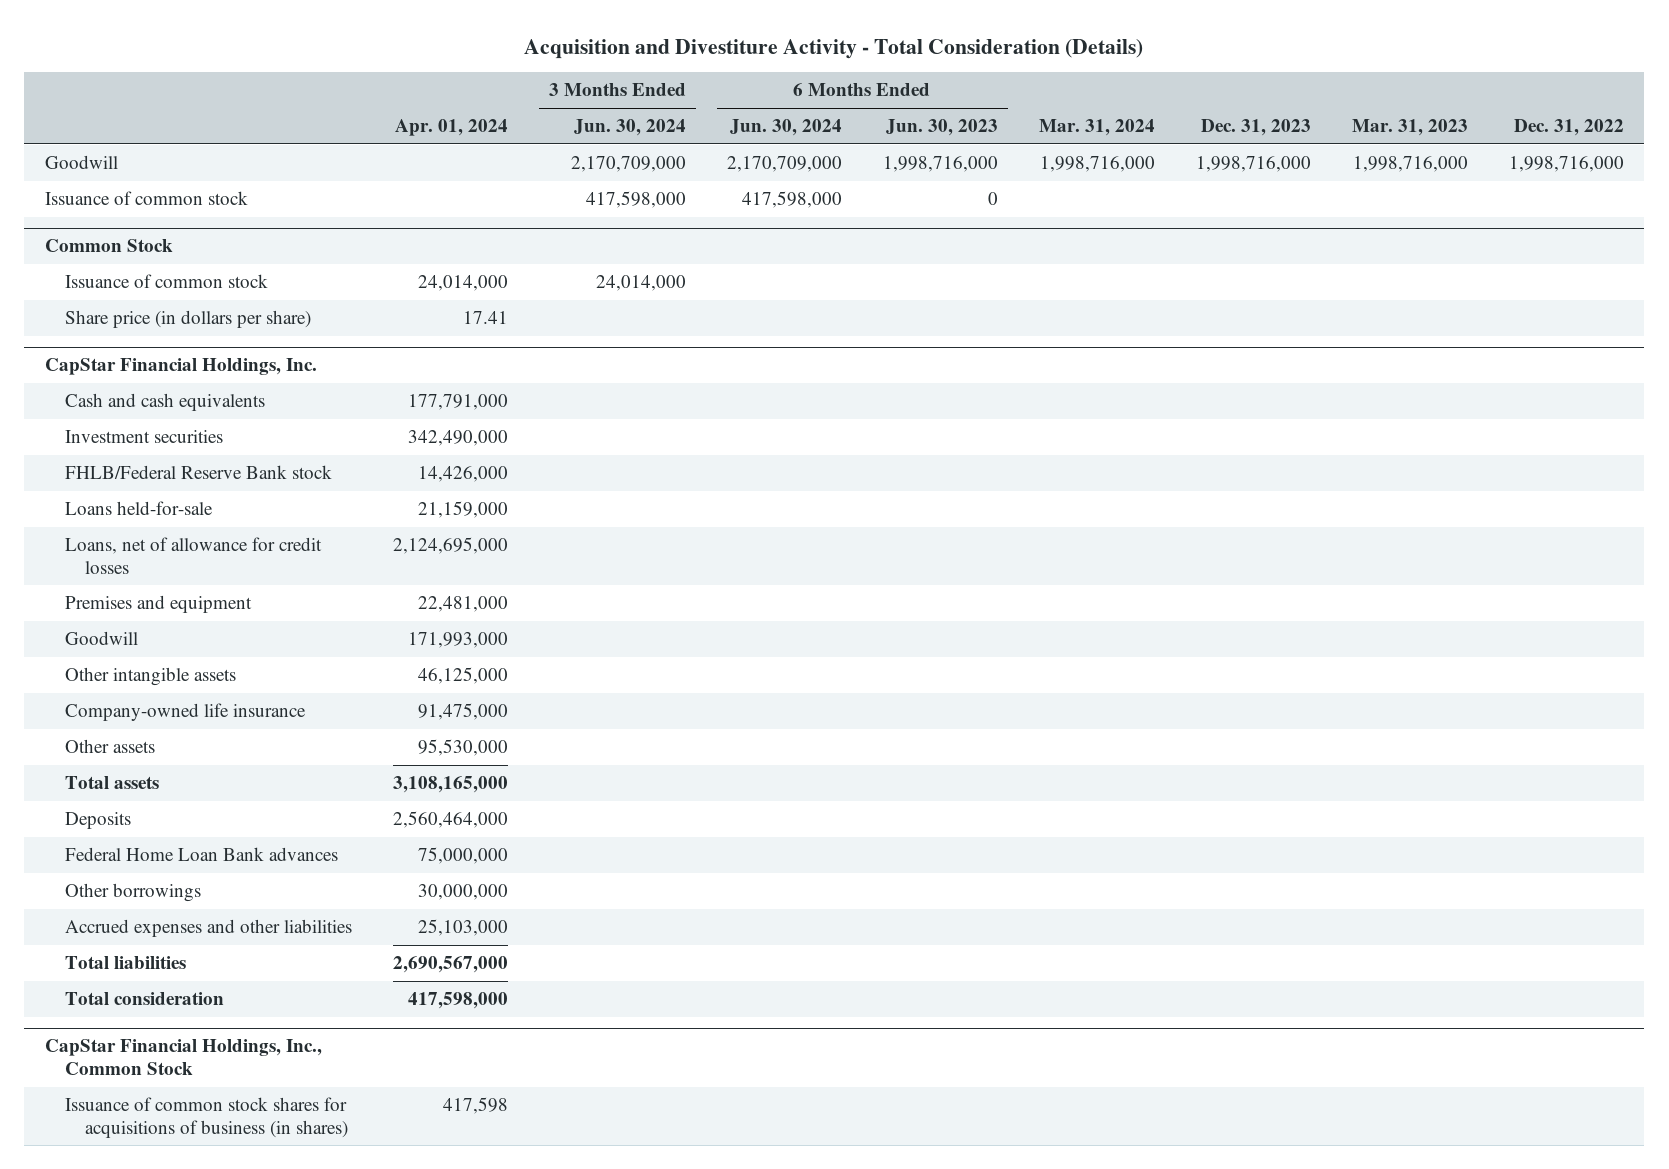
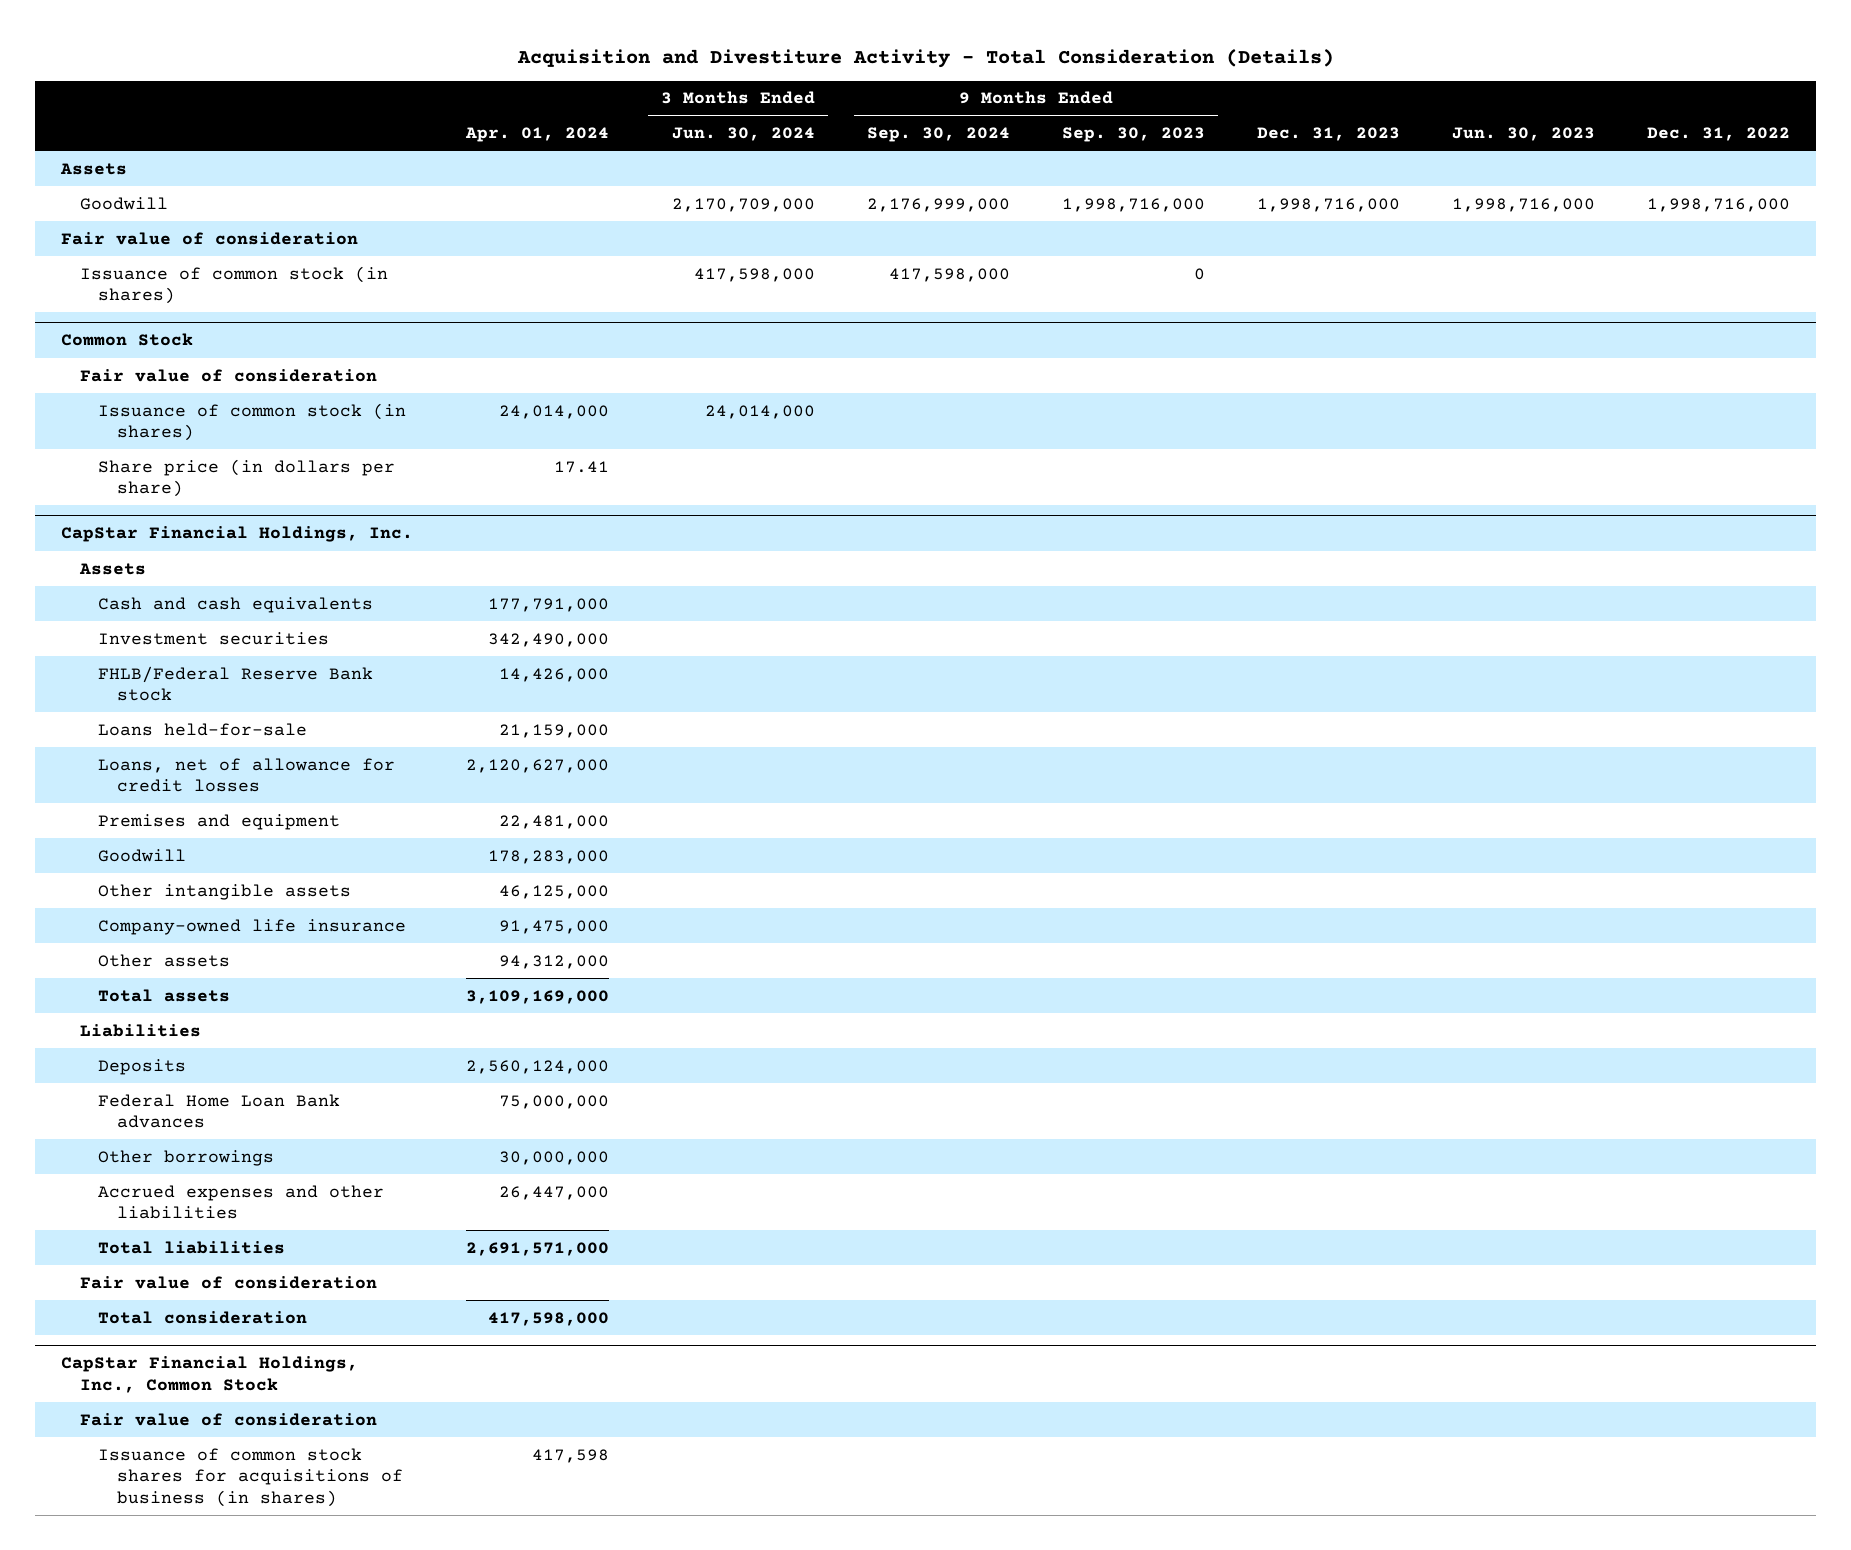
- | Apr. 01, 2024 | 3 Months Ended Jun. 30, 2024 | 6 Months Ended Jun. 30, 2024 | 6 Months Ended Jun. 30, 2023 | Mar. 31, 2024 | Dec. 31, 2023 | Mar. 31, 2023 | Dec. 31, 2022
+ | Apr. 01, 2024 | 3 Months Ended Jun. 30, 2024 | 9 Months Ended Sep. 30, 2024 | 9 Months Ended Sep. 30, 2023 | Dec. 31, 2023 | Jun. 30, 2023 | Dec. 31, 2022
+ Assets
- Issuance of common stock | | 417,598,000 | 417,598,000 | 0 | | | |
+ Fair value of consideration
+ Issuance of common stock (in shares) | | 417,598,000 | 417,598,000 | 0 | | |
@ Common Stock
- Issuance of common stock | 24,014,000 | 24,014,000 | | | | | |
+ Fair value of consideration
+ Issuance of common stock (in shares) | 24,014,000 | 24,014,000 | | | | |
@ CapStar Financial Holdings, Inc.
+ Assets
- Loans, net of allowance for credit losses | 2,124,695,000 | | | | | | |
+ Loans, net of allowance for credit losses | 2,120,627,000 | | | | | |
- Goodwill | 171,993,000 | | | | | | |
+ Goodwill | 178,283,000 | | | | | |
- Other assets | 95,530,000 | | | | | | |
- Total assets | 3,108,165,000 | | | | | | |
- Deposits | 2,560,464,000 | | | | | | |
+ Other assets | 94,312,000 | | | | | |
+ Total assets | 3,109,169,000 | | | | | |
+ Liabilities
+ Deposits | 2,560,124,000 | | | | | |
- Accrued expenses and other liabilities | 25,103,000 | | | | | | |
- Total liabilities | 2,690,567,000 | | | | | | |
+ Accrued expenses and other liabilities | 26,447,000 | | | | | |
+ Total liabilities | 2,691,571,000 | | | | | |
+ Fair value of consideration
@ CapStar Financial Holdings, Inc., Common Stock
+ Fair value of consideration

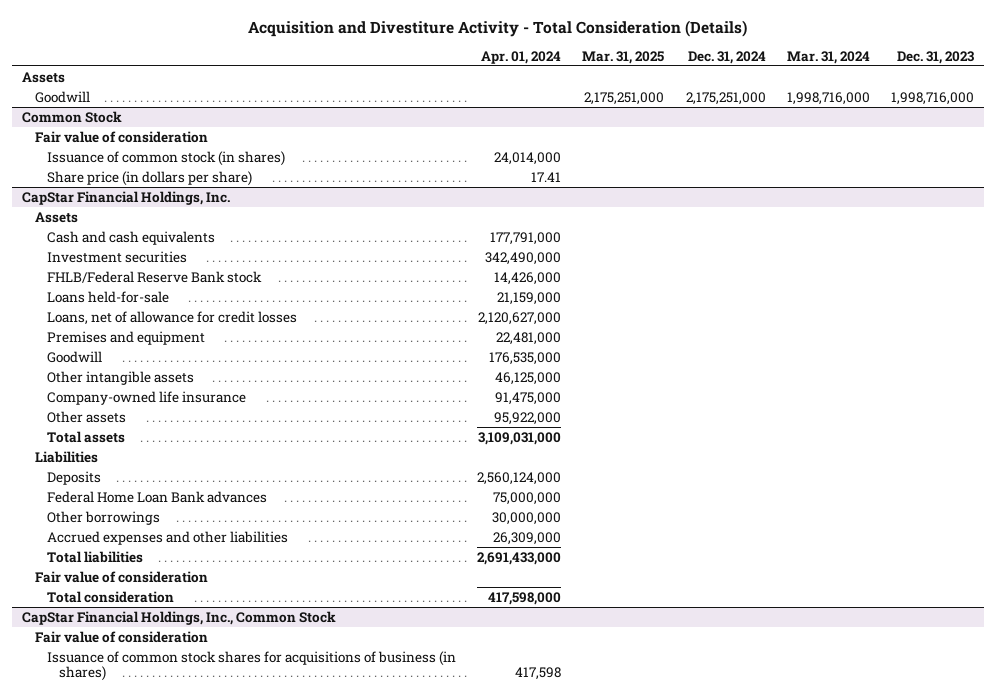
- | Apr. 01, 2024 | 3 Months Ended Jun. 30, 2024 | 9 Months Ended Sep. 30, 2024 | 9 Months Ended Sep. 30, 2023 | Dec. 31, 2023 | Jun. 30, 2023 | Dec. 31, 2022
+ | Apr. 01, 2024 | Mar. 31, 2025 | Dec. 31, 2024 | Mar. 31, 2024 | Dec. 31, 2023
- Fair value of consideration
- Issuance of common stock (in shares) | | 417,598,000 | 417,598,000 | 0 | | |
@ CapStar Financial Holdings, Inc.
- Goodwill | 178,283,000 | | | | | |
+ Goodwill | 176,535,000 | | | |
- Other assets | 94,312,000 | | | | | |
- Total assets | 3,109,169,000 | | | | | |
+ Other assets | 95,922,000 | | | |
+ Total assets | 3,109,031,000 | | | |
- Accrued expenses and other liabilities | 26,447,000 | | | | | |
- Total liabilities | 2,691,571,000 | | | | | |
+ Accrued expenses and other liabilities | 26,309,000 | | | |
+ Total liabilities | 2,691,433,000 | | | |

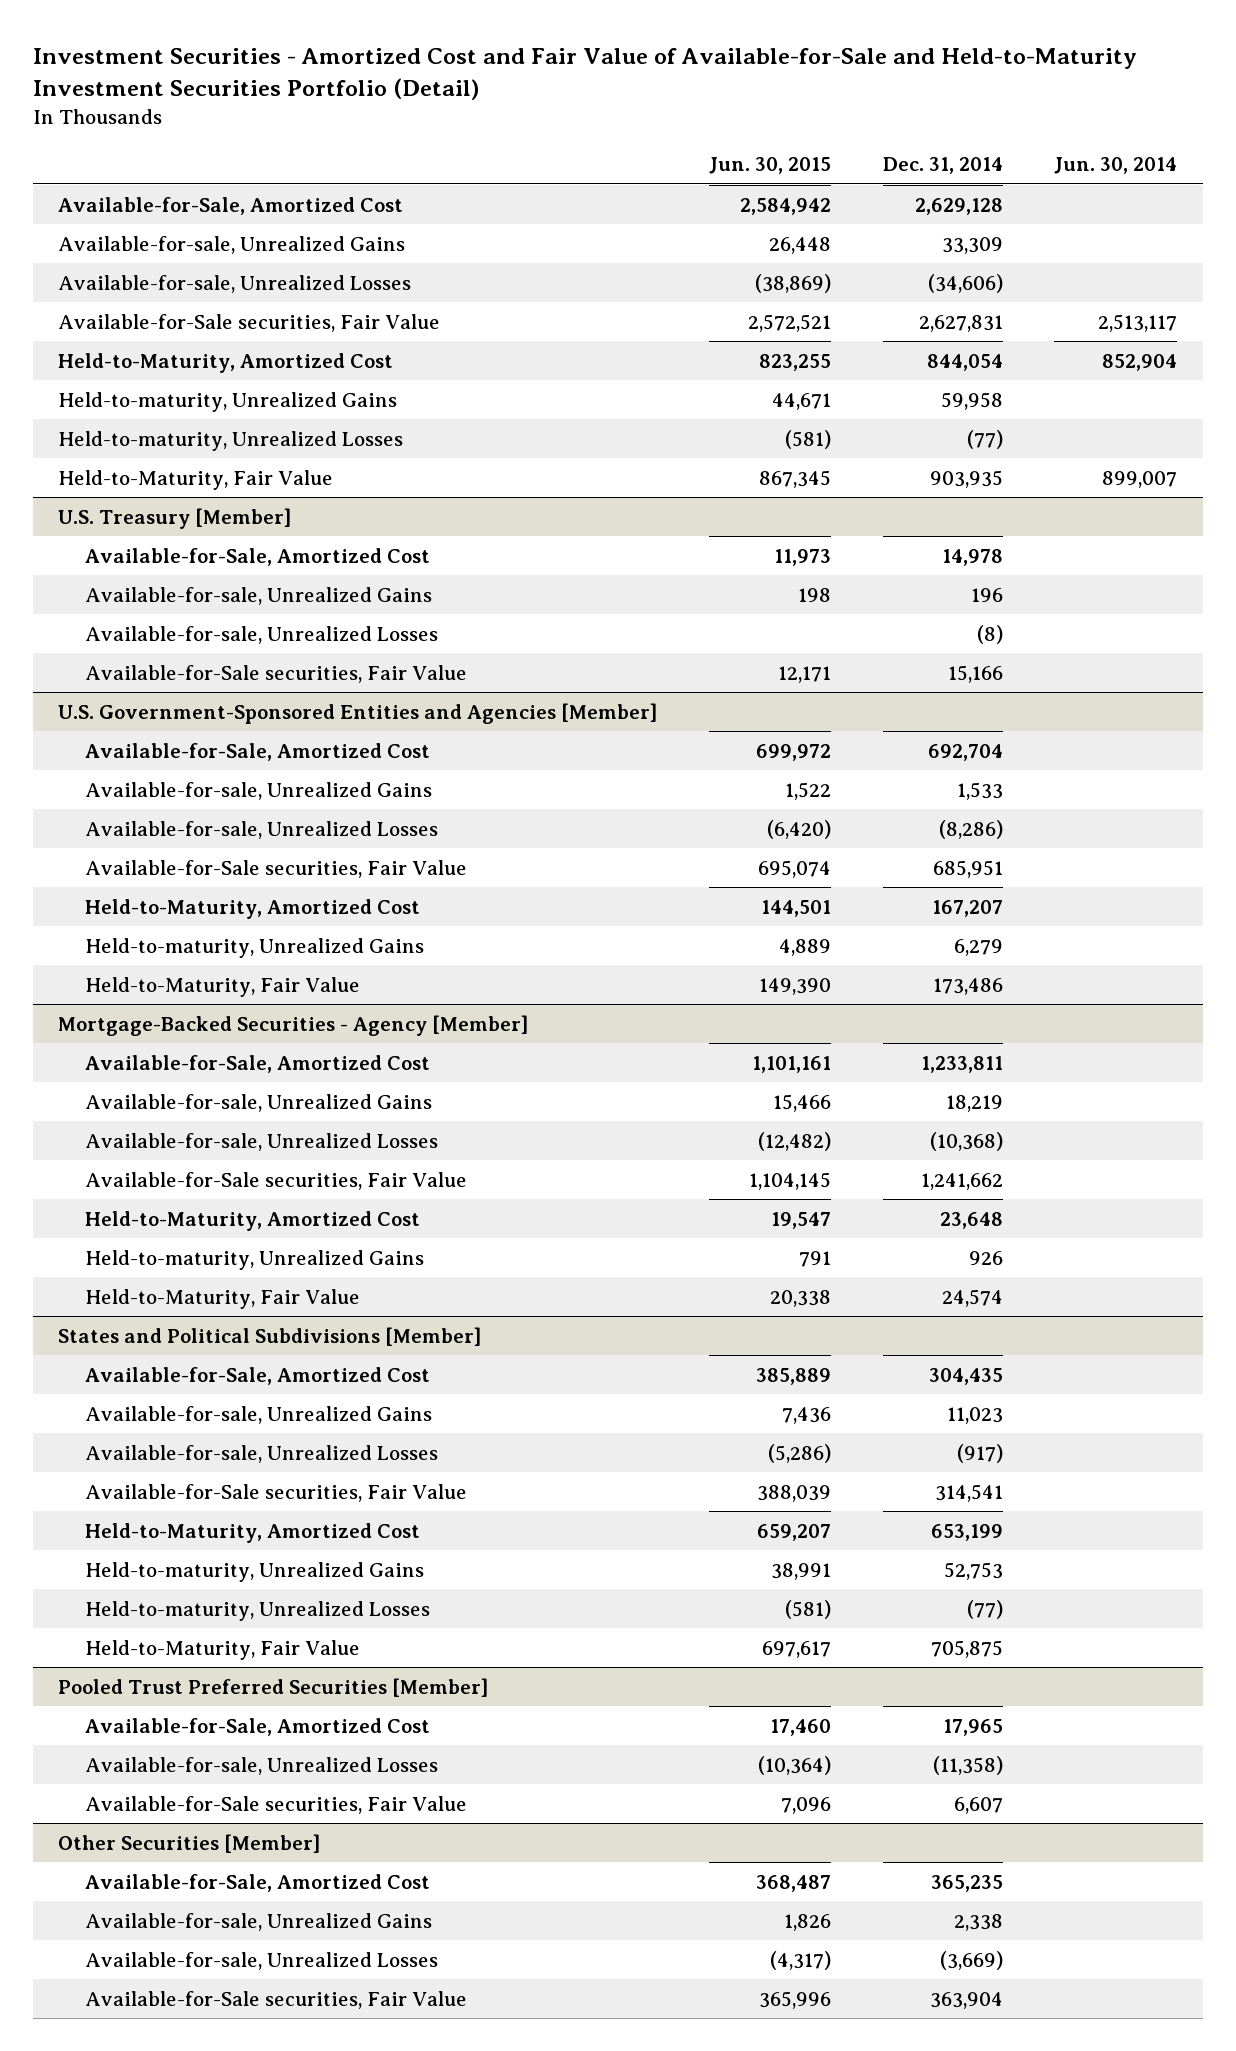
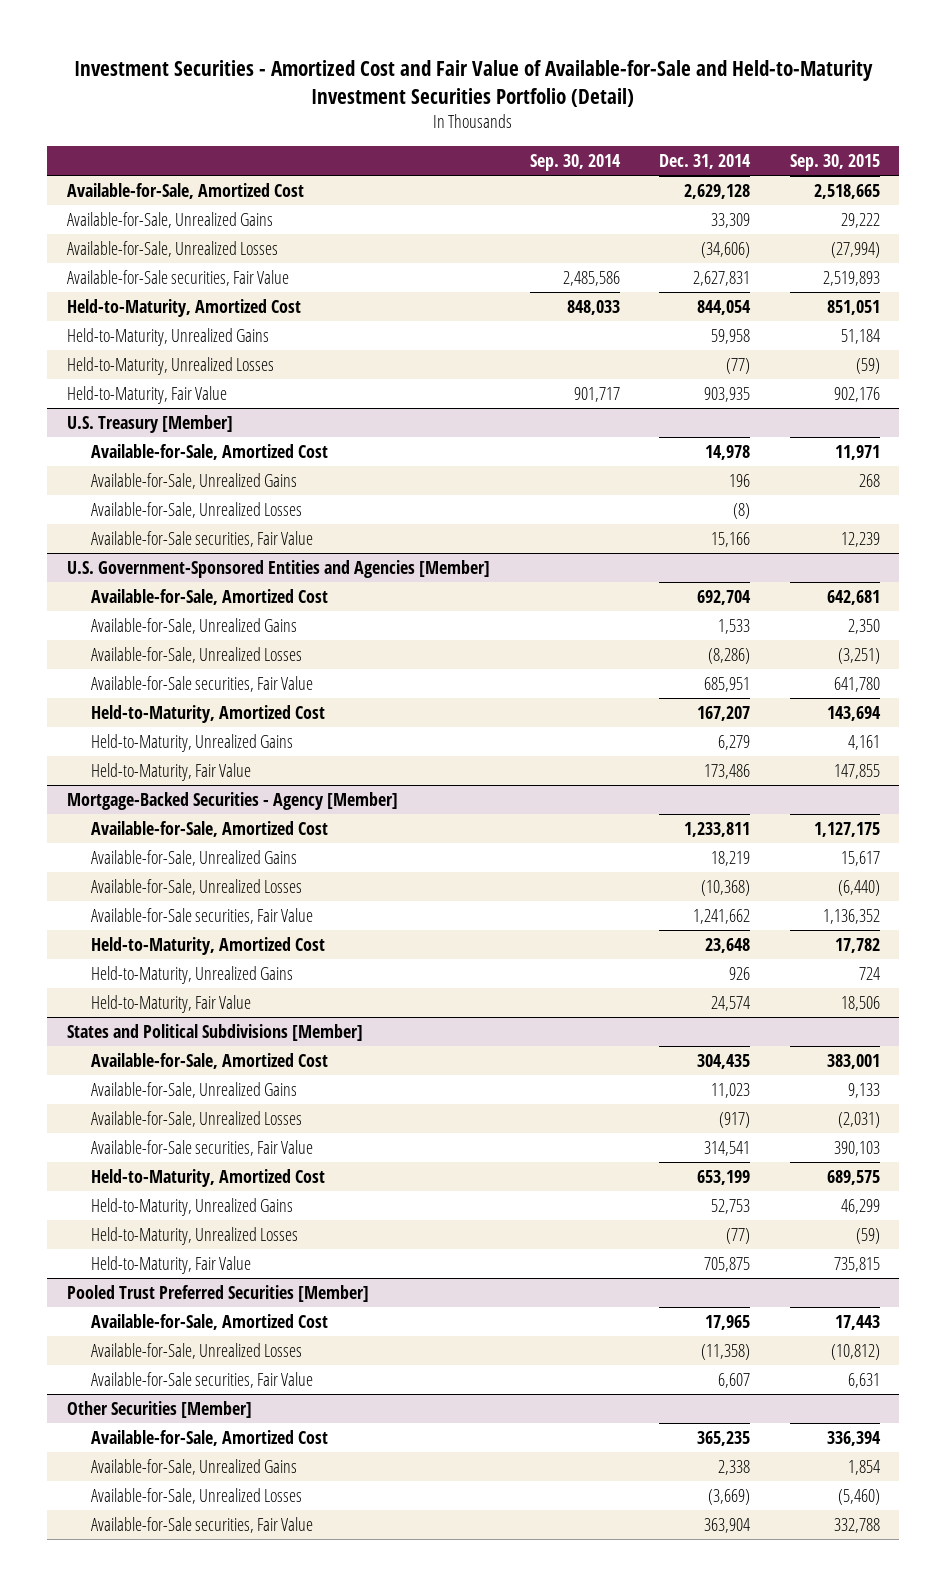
- | Jun. 30, 2015 | Dec. 31, 2014 | Jun. 30, 2014
+ | Sep. 30, 2014 | Dec. 31, 2014 | Sep. 30, 2015
- Available-for-sale, Unrealized Gains | 26,448 | 33,309 |
- Available-for-sale, Unrealized Losses | (38,869) | (34,606) |
+ Available-for-Sale, Unrealized Gains | | 33,309 | 29,222
+ Available-for-Sale, Unrealized Losses | | (34,606) | (27,994)
- Held-to-maturity, Unrealized Gains | 44,671 | 59,958 |
- Held-to-maturity, Unrealized Losses | (581) | (77) |
+ Held-to-Maturity, Unrealized Gains | | 59,958 | 51,184
+ Held-to-Maturity, Unrealized Losses | | (77) | (59)
@ U.S. Treasury [Member]
- Available-for-sale, Unrealized Gains | 198 | 196 |
- Available-for-sale, Unrealized Losses | | (8) |
+ Available-for-Sale, Unrealized Gains | | 196 | 268
+ Available-for-Sale, Unrealized Losses | | (8) |
@ U.S. Government-Sponsored Entities and Agencies [Member]
- Available-for-sale, Unrealized Gains | 1,522 | 1,533 |
- Available-for-sale, Unrealized Losses | (6,420) | (8,286) |
+ Available-for-Sale, Unrealized Gains | | 1,533 | 2,350
+ Available-for-Sale, Unrealized Losses | | (8,286) | (3,251)
- Held-to-maturity, Unrealized Gains | 4,889 | 6,279 |
+ Held-to-Maturity, Unrealized Gains | | 6,279 | 4,161
@ Mortgage-Backed Securities - Agency [Member]
- Available-for-sale, Unrealized Gains | 15,466 | 18,219 |
- Available-for-sale, Unrealized Losses | (12,482) | (10,368) |
+ Available-for-Sale, Unrealized Gains | | 18,219 | 15,617
+ Available-for-Sale, Unrealized Losses | | (10,368) | (6,440)
- Held-to-maturity, Unrealized Gains | 791 | 926 |
+ Held-to-Maturity, Unrealized Gains | | 926 | 724
@ States and Political Subdivisions [Member]
- Available-for-sale, Unrealized Gains | 7,436 | 11,023 |
- Available-for-sale, Unrealized Losses | (5,286) | (917) |
+ Available-for-Sale, Unrealized Gains | | 11,023 | 9,133
+ Available-for-Sale, Unrealized Losses | | (917) | (2,031)
- Held-to-maturity, Unrealized Gains | 38,991 | 52,753 |
- Held-to-maturity, Unrealized Losses | (581) | (77) |
+ Held-to-Maturity, Unrealized Gains | | 52,753 | 46,299
+ Held-to-Maturity, Unrealized Losses | | (77) | (59)
@ Pooled Trust Preferred Securities [Member]
- Available-for-sale, Unrealized Losses | (10,364) | (11,358) |
+ Available-for-Sale, Unrealized Losses | | (11,358) | (10,812)
@ Other Securities [Member]
- Available-for-sale, Unrealized Gains | 1,826 | 2,338 |
- Available-for-sale, Unrealized Losses | (4,317) | (3,669) |
+ Available-for-Sale, Unrealized Gains | | 2,338 | 1,854
+ Available-for-Sale, Unrealized Losses | | (3,669) | (5,460)

